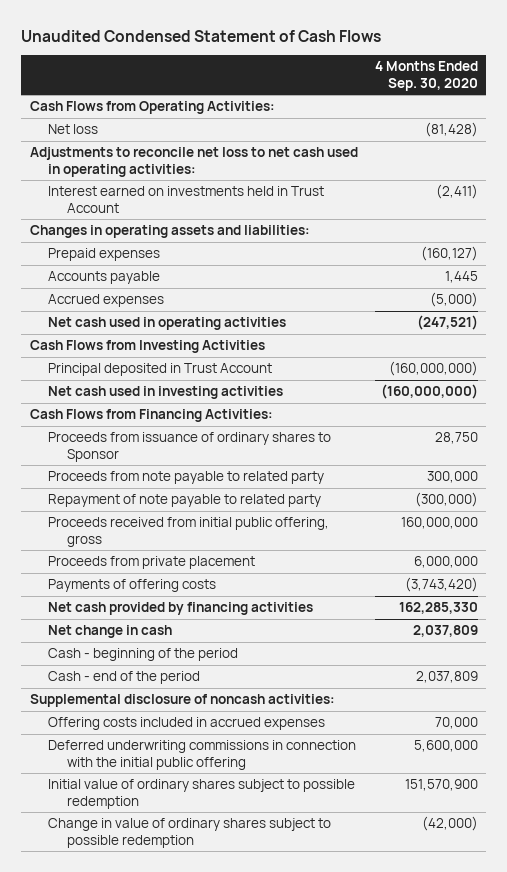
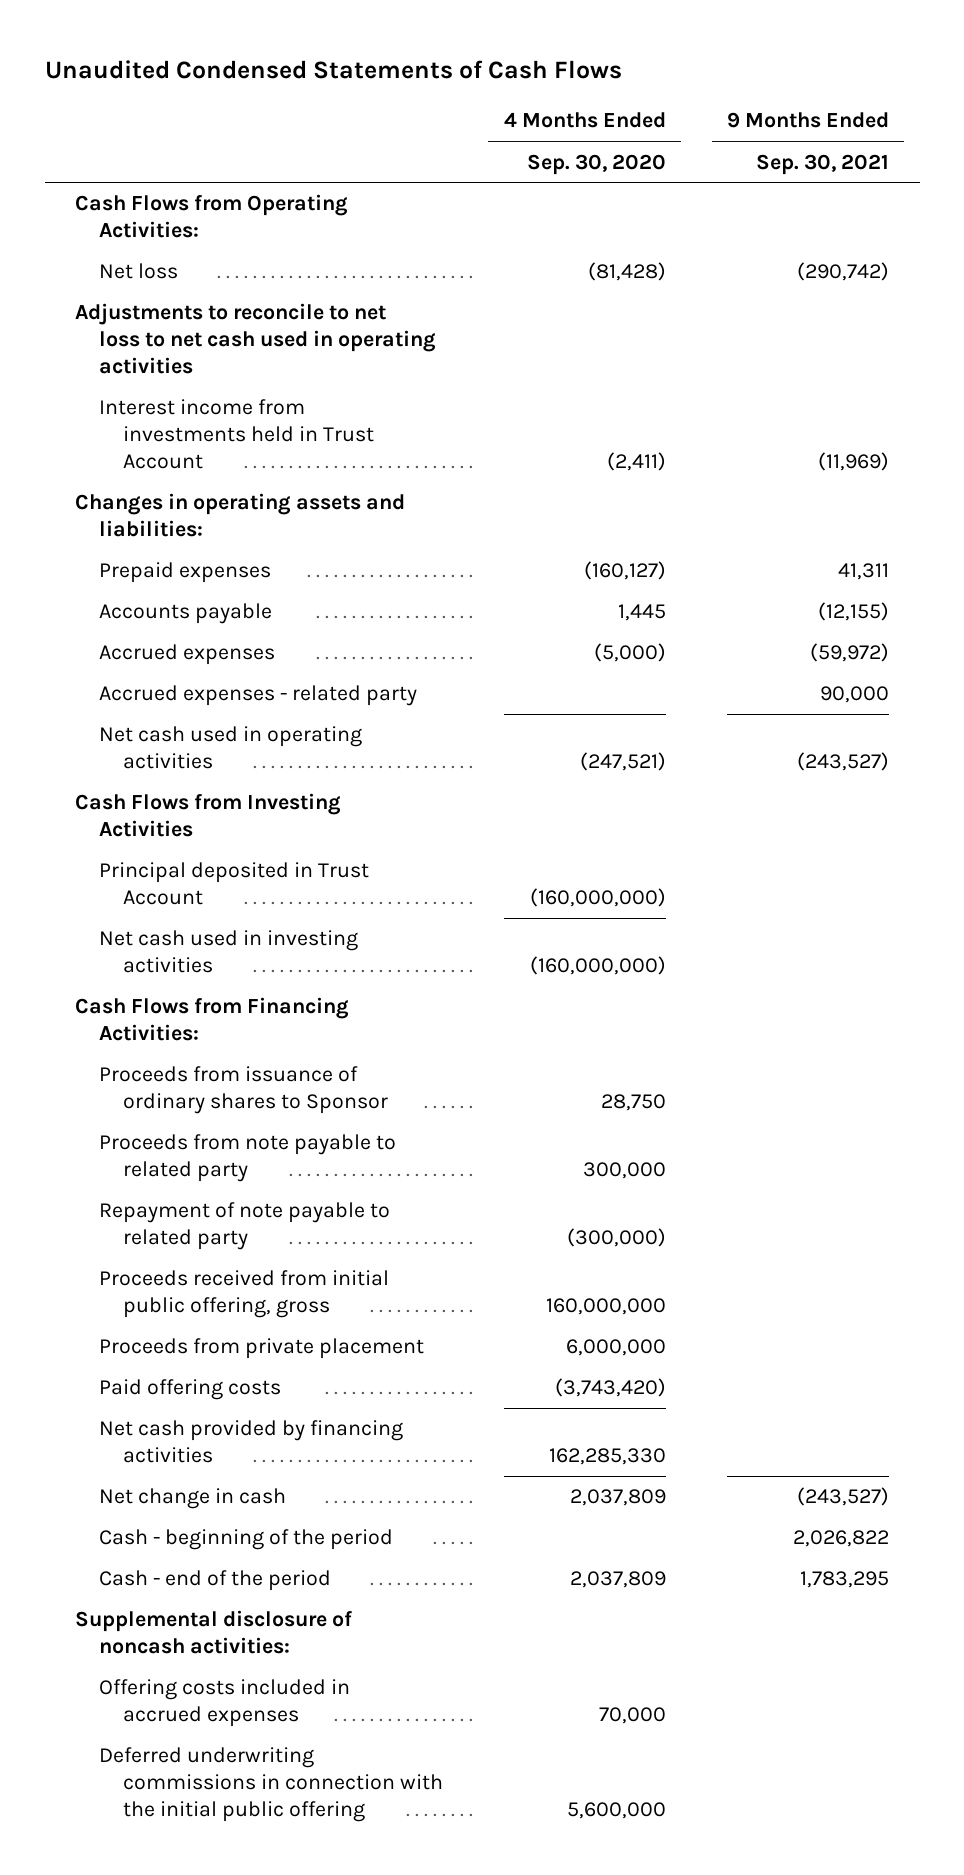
- Unaudited Condensed Statement of Cash Flows
+ Unaudited Condensed Statements of Cash Flows
- | 4 Months Ended Sep. 30, 2020
+ | 4 Months Ended Sep. 30, 2020 | 9 Months Ended Sep. 30, 2021
- Adjustments to reconcile net loss to net cash used in operating activities:
- Interest earned on investments held in Trust Account | (2,411)
+ Adjustments to reconcile to net loss to net cash used in operating activities
+ Interest income from investments held in Trust Account | (2,411) | (11,969)
+ Accrued expenses - related party | | 90,000
- Payments of offering costs | (3,743,420)
+ Paid offering costs | (3,743,420) |
- Initial value of ordinary shares subject to possible redemption | 151,570,900
- Change in value of ordinary shares subject to possible redemption | (42,000)

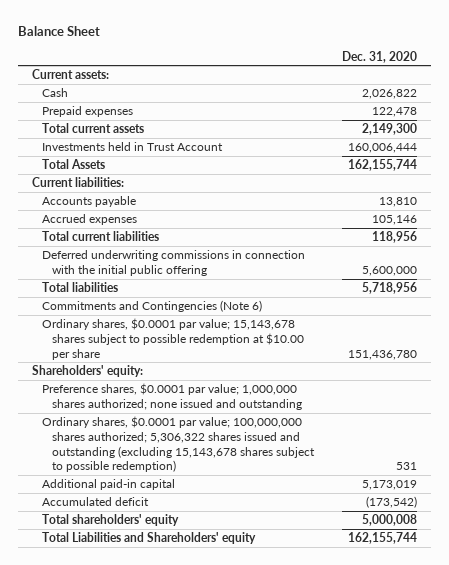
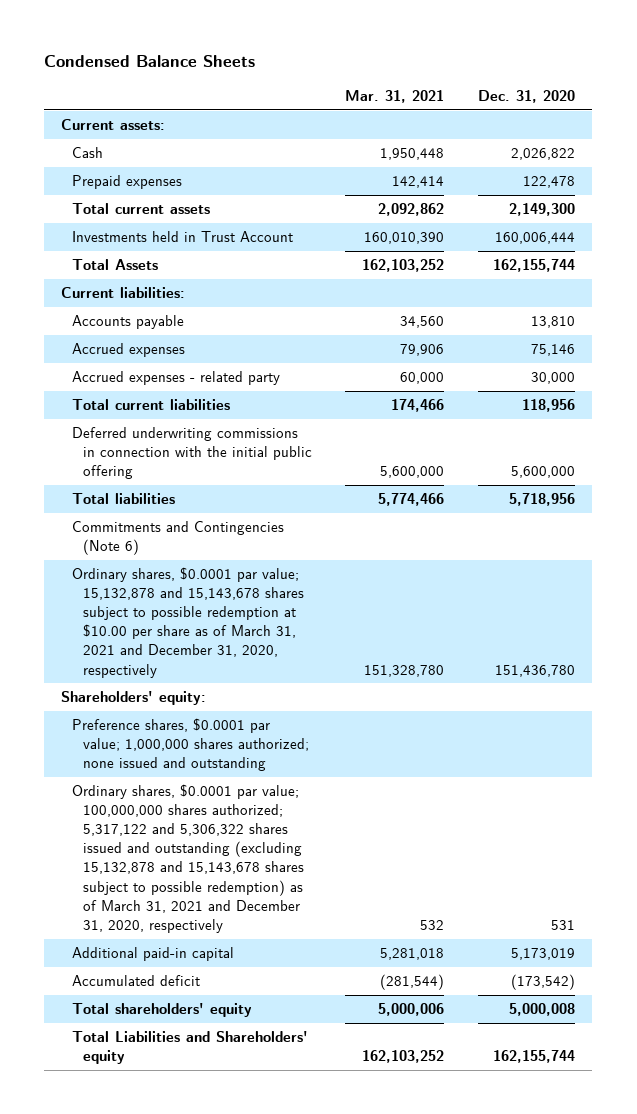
- Balance Sheet
+ Condensed Balance Sheets
- | Dec. 31, 2020
+ | Mar. 31, 2021 | Dec. 31, 2020
- Accrued expenses | 105,146
+ Accrued expenses | 79,906 | 75,146
+ Accrued expenses - related party | 60,000 | 30,000
- Ordinary shares, $0.0001 par value; 15,143,678 shares subject to possible redemption at $10.00 per share | 151,436,780
+ Ordinary shares, $0.0001 par value; 15,132,878 and 15,143,678 shares subject to possible redemption at $10.00 per share as of March 31, 2021 and December 31, 2020, respectively | 151,328,780 | 151,436,780
- Ordinary shares, $0.0001 par value; 100,000,000 shares authorized; 5,306,322 shares issued and outstanding (excluding 15,143,678 shares subject to possible redemption) | 531
+ Ordinary shares, $0.0001 par value; 100,000,000 shares authorized; 5,317,122 and 5,306,322 shares issued and outstanding (excluding 15,132,878 and 15,143,678 shares subject to possible redemption) as of March 31, 2021 and December 31, 2020, respectively | 532 | 531

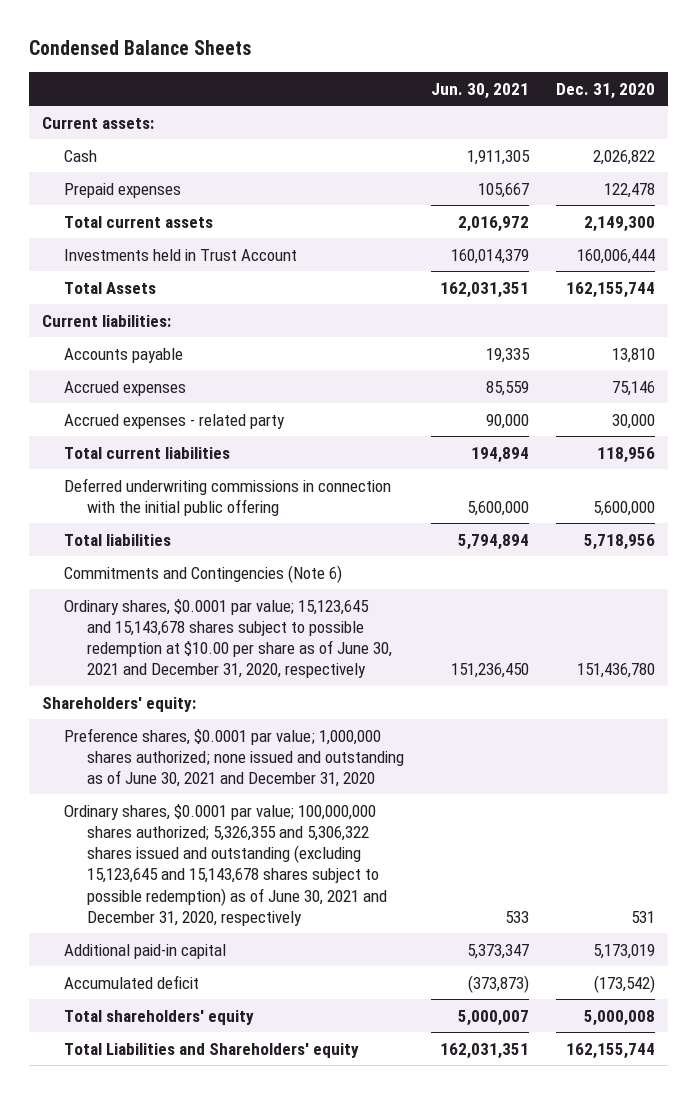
- | Mar. 31, 2021 | Dec. 31, 2020
+ | Jun. 30, 2021 | Dec. 31, 2020
- Ordinary shares, $0.0001 par value; 15,132,878 and 15,143,678 shares subject to possible redemption at $10.00 per share as of March 31, 2021 and December 31, 2020, respectively | 151,328,780 | 151,436,780
+ Ordinary shares, $0.0001 par value; 15,123,645 and 15,143,678 shares subject to possible redemption at $10.00 per share as of June 30, 2021 and December 31, 2020, respectively | 151,236,450 | 151,436,780
- Preference shares, $0.0001 par value; 1,000,000 shares authorized; none issued and outstanding
- Ordinary shares, $0.0001 par value; 100,000,000 shares authorized; 5,317,122 and 5,306,322 shares issued and outstanding (excluding 15,132,878 and 15,143,678 shares subject to possible redemption) as of March 31, 2021 and December 31, 2020, respectively | 532 | 531
+ Preference shares, $0.0001 par value; 1,000,000 shares authorized; none issued and outstanding as of June 30, 2021 and December 31, 2020
+ Ordinary shares, $0.0001 par value; 100,000,000 shares authorized; 5,326,355 and 5,306,322 shares issued and outstanding (excluding 15,123,645 and 15,143,678 shares subject to possible redemption) as of June 30, 2021 and December 31, 2020, respectively | 533 | 531

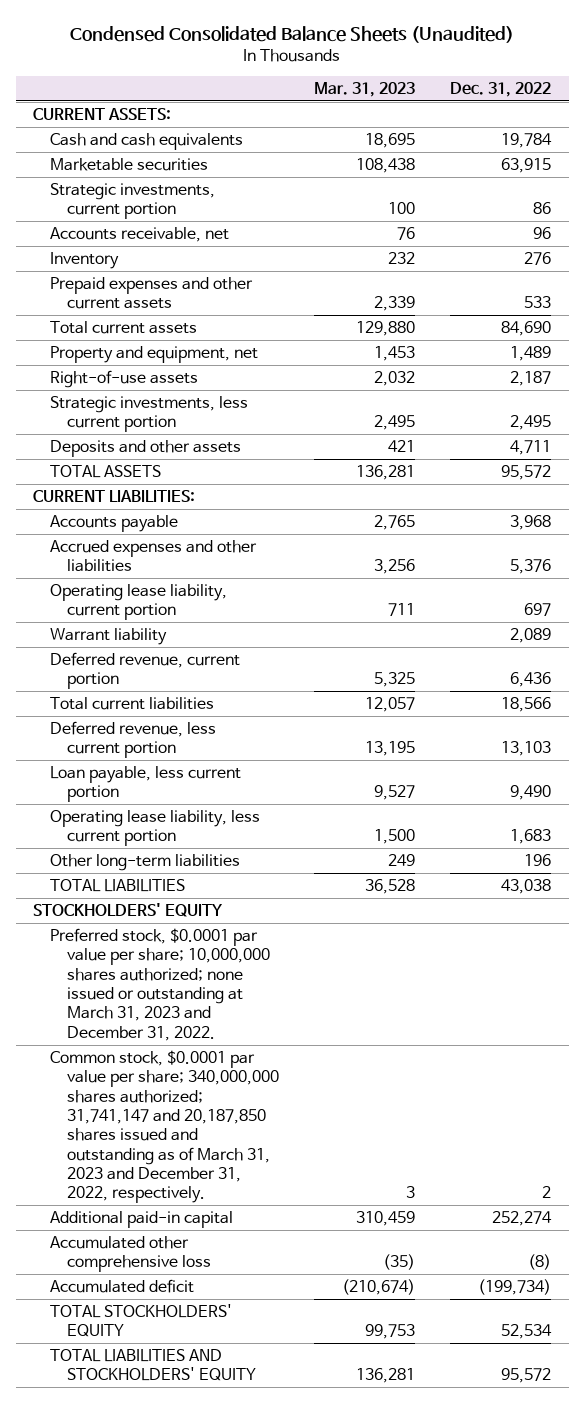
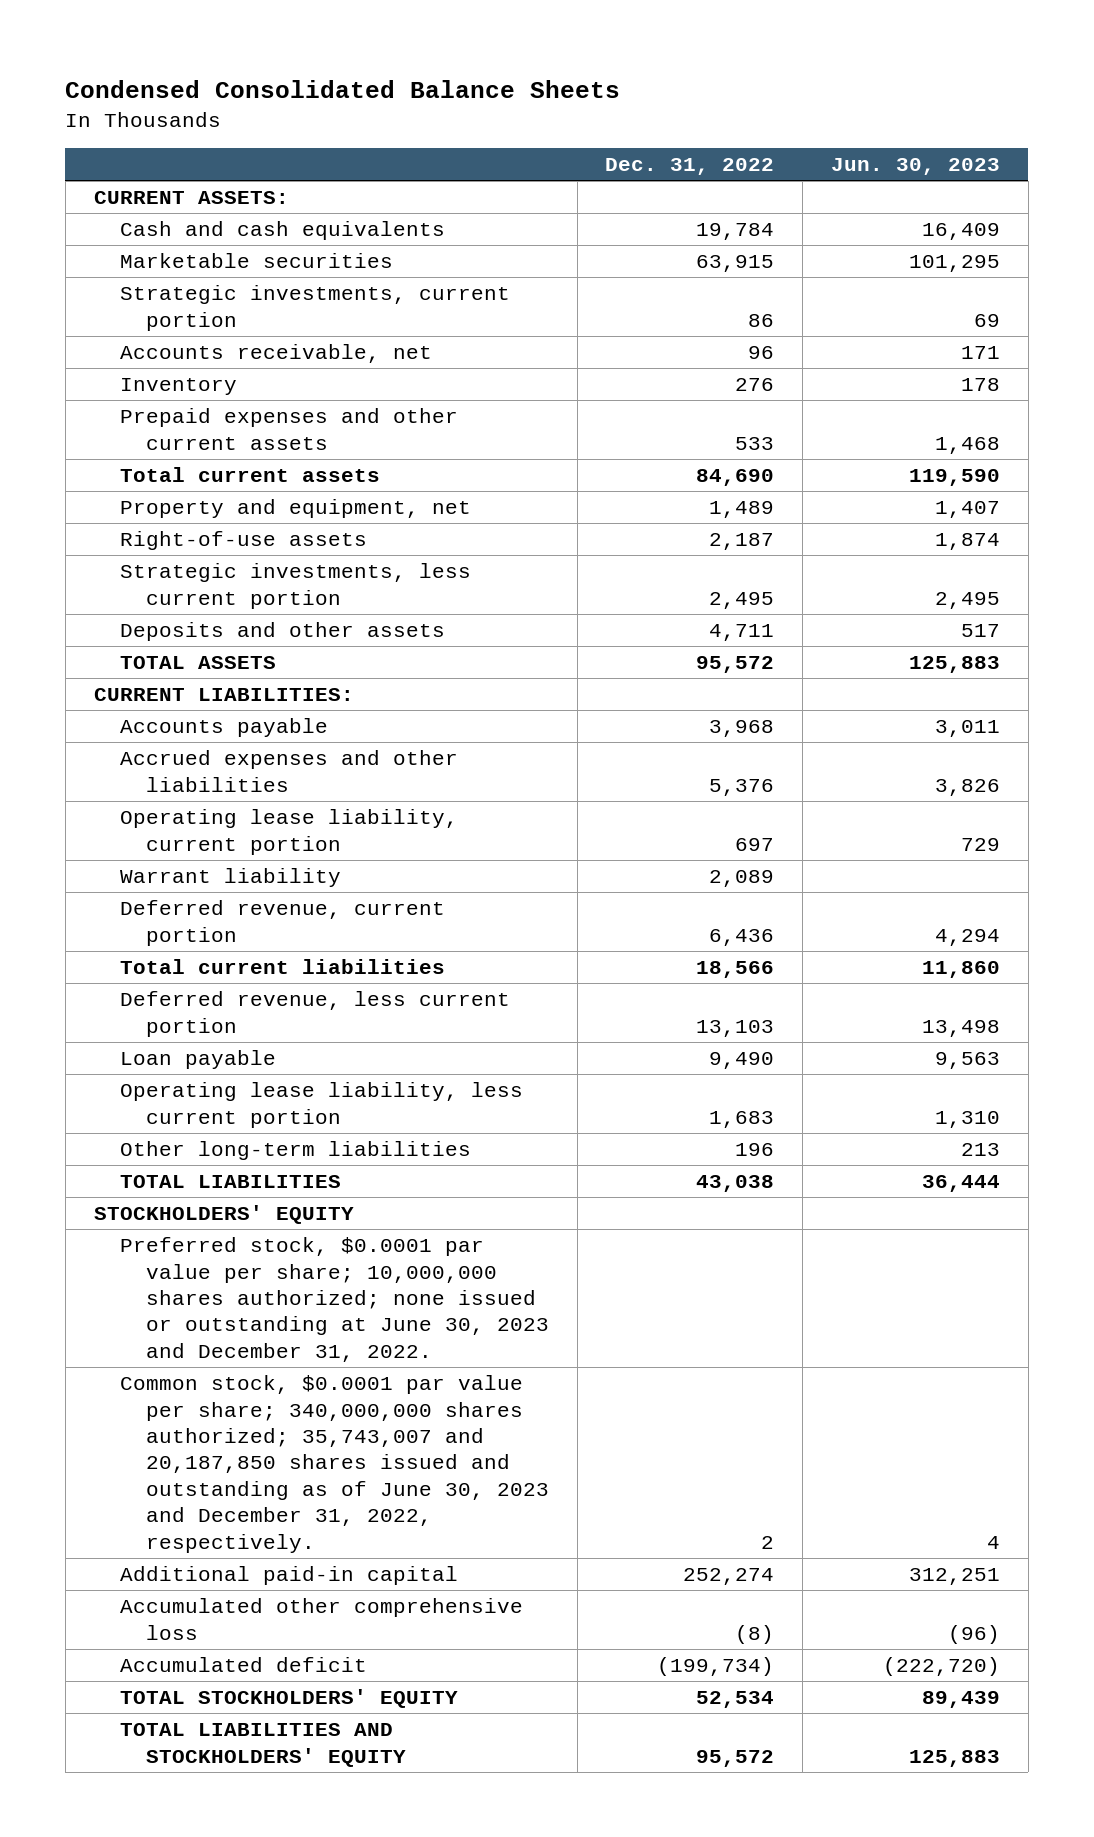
- Condensed Consolidated Balance Sheets (Unaudited)
+ Condensed Consolidated Balance Sheets
- | Mar. 31, 2023 | Dec. 31, 2022
+ | Dec. 31, 2022 | Jun. 30, 2023
- Loan payable, less current portion | 9,527 | 9,490
+ Loan payable | 9,490 | 9,563
- Preferred stock, $0.0001 par value per share; 10,000,000 shares authorized; none issued or outstanding at March 31, 2023 and December 31, 2022.
- Common stock, $0.0001 par value per share; 340,000,000 shares authorized; 31,741,147 and 20,187,850 shares issued and outstanding as of March 31, 2023 and December 31, 2022, respectively. | 3 | 2
+ Preferred stock, $0.0001 par value per share; 10,000,000 shares authorized; none issued or outstanding at June 30, 2023 and December 31, 2022.
+ Common stock, $0.0001 par value per share; 340,000,000 shares authorized; 35,743,007 and 20,187,850 shares issued and outstanding as of June 30, 2023 and December 31, 2022, respectively. | 2 | 4

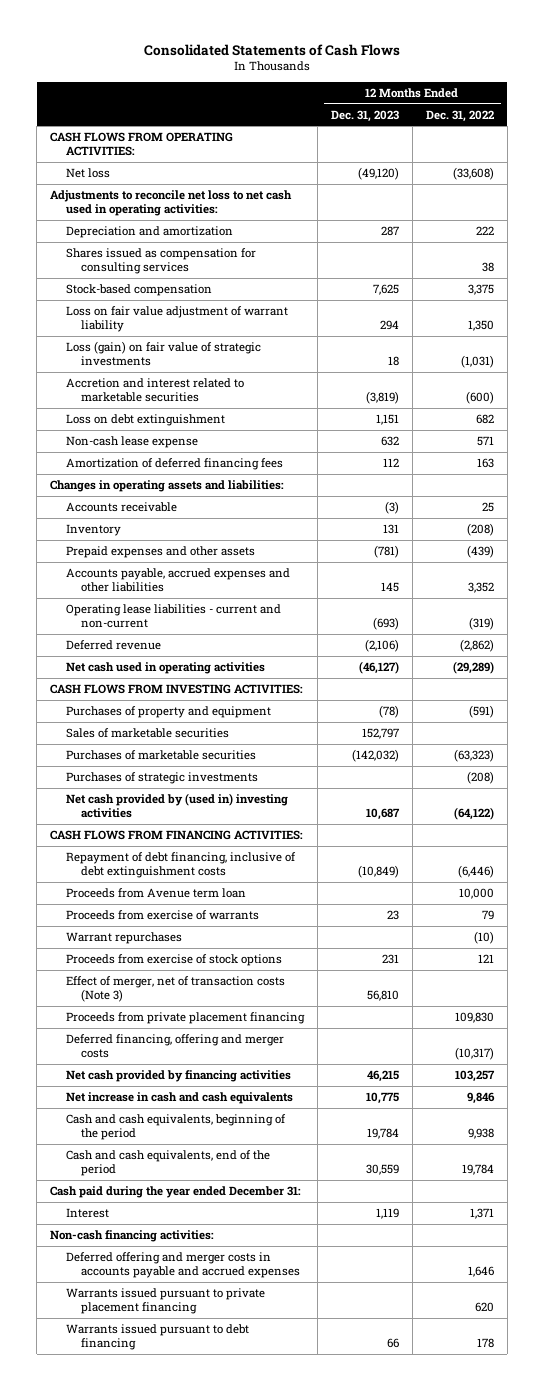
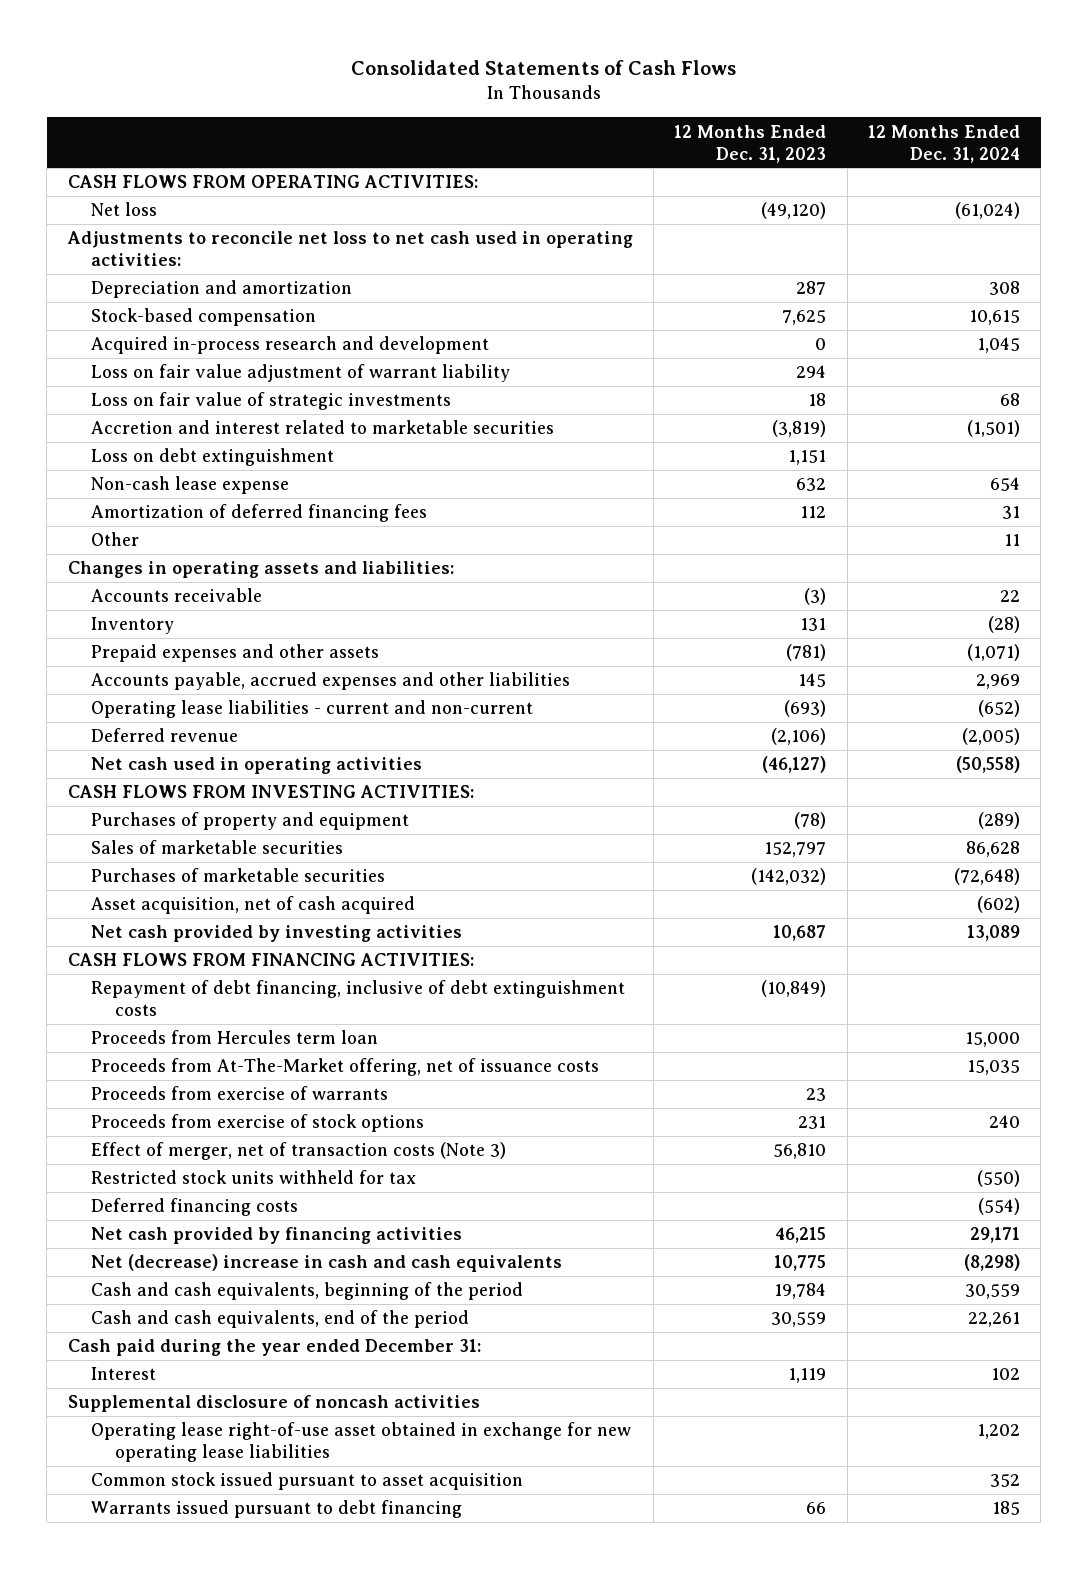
- | 12 Months Ended Dec. 31, 2023 | 12 Months Ended Dec. 31, 2022
+ | 12 Months Ended Dec. 31, 2023 | 12 Months Ended Dec. 31, 2024
- Shares issued as compensation for consulting services | | 38
+ Acquired in-process research and development | 0 | 1,045
- Loss (gain) on fair value of strategic investments | 18 | (1,031)
+ Loss on fair value of strategic investments | 18 | 68
+ Other | | 11
- Purchases of strategic investments | | (208)
- Net cash provided by (used in) investing activities | 10,687 | (64,122)
+ Asset acquisition, net of cash acquired | | (602)
+ Net cash provided by investing activities | 10,687 | 13,089
- Proceeds from Avenue term loan | | 10,000
+ Proceeds from Hercules term loan | | 15,000
+ Proceeds from At-The-Market offering, net of issuance costs | | 15,035
- Warrant repurchases | | (10)
- Proceeds from private placement financing | | 109,830
- Deferred financing, offering and merger costs | | (10,317)
+ Restricted stock units withheld for tax | | (550)
+ Deferred financing costs | | (554)
- Net increase in cash and cash equivalents | 10,775 | 9,846
+ Net (decrease) increase in cash and cash equivalents | 10,775 | (8,298)
- Non-cash financing activities:
- Deferred offering and merger costs in accounts payable and accrued expenses | | 1,646
- Warrants issued pursuant to private placement financing | | 620
+ Supplemental disclosure of noncash activities
+ Operating lease right-of-use asset obtained in exchange for new operating lease liabilities | | 1,202
+ Common stock issued pursuant to asset acquisition | | 352

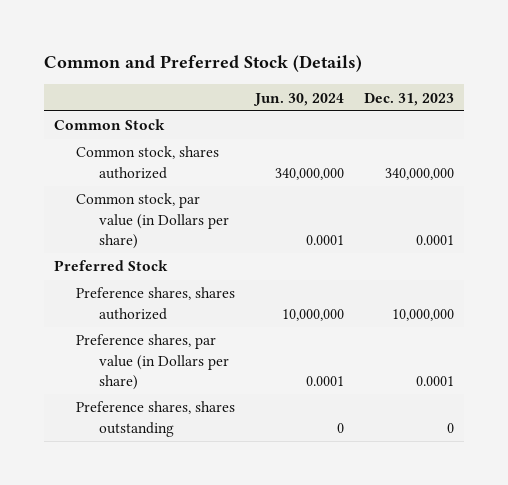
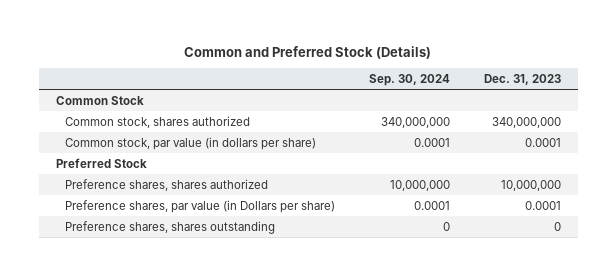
- | Jun. 30, 2024 | Dec. 31, 2023
+ | Sep. 30, 2024 | Dec. 31, 2023
- Common stock, par value (in Dollars per share) | 0.0001 | 0.0001
+ Common stock, par value (in dollars per share) | 0.0001 | 0.0001

